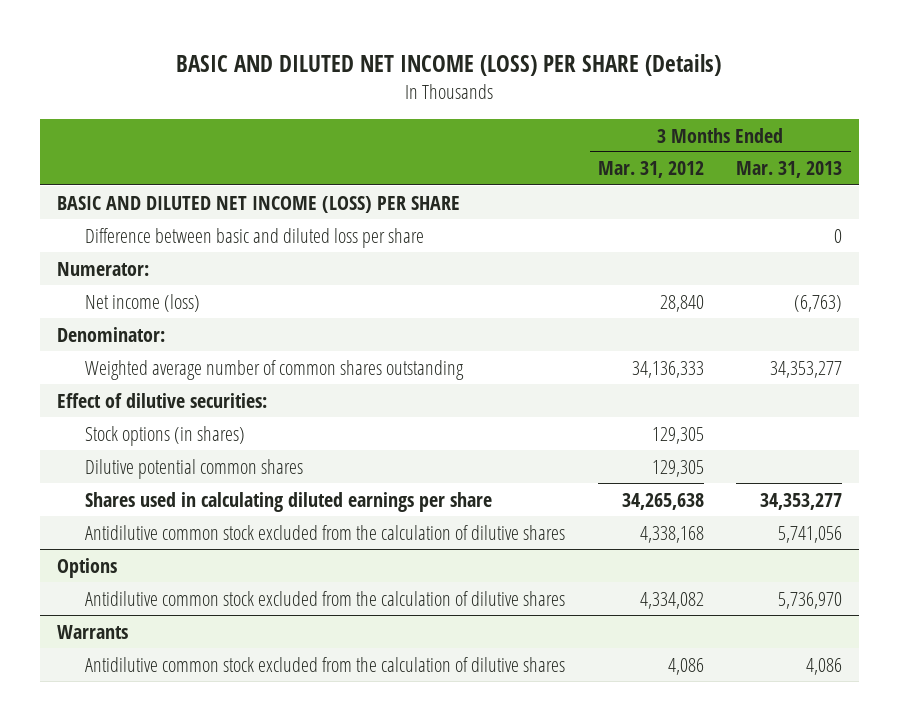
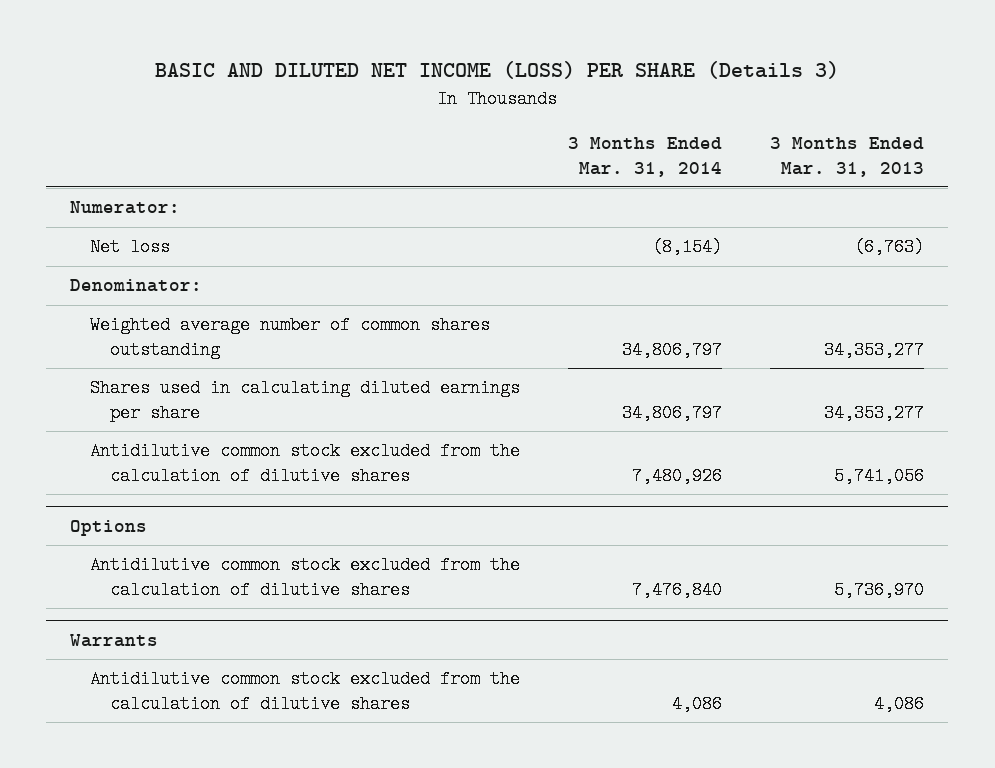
- BASIC AND DILUTED NET INCOME (LOSS) PER SHARE (Details)
+ BASIC AND DILUTED NET INCOME (LOSS) PER SHARE (Details 3)
- | 3 Months Ended Mar. 31, 2012 | 3 Months Ended Mar. 31, 2013
+ | 3 Months Ended Mar. 31, 2014 | 3 Months Ended Mar. 31, 2013
- BASIC AND DILUTED NET INCOME (LOSS) PER SHARE
- Difference between basic and diluted loss per share | | 0
- Net income (loss) | 28,840 | (6,763)
+ Net loss | (8,154) | (6,763)
- Effect of dilutive securities:
- Stock options (in shares) | 129,305 |
- Dilutive potential common shares | 129,305 |

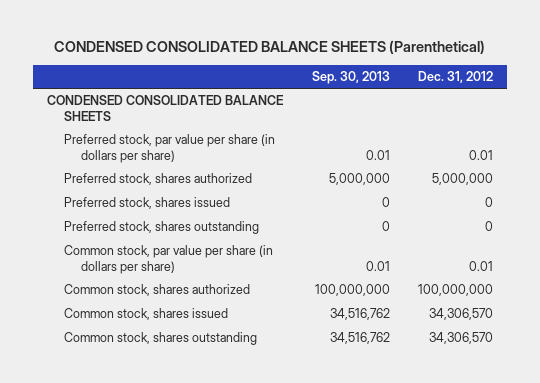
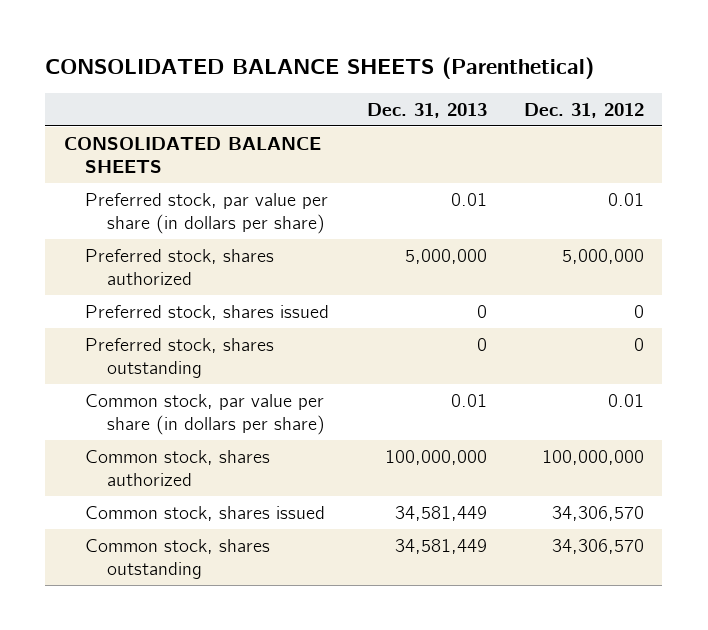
- CONDENSED CONSOLIDATED BALANCE SHEETS (Parenthetical)
+ CONSOLIDATED BALANCE SHEETS (Parenthetical)
- | Sep. 30, 2013 | Dec. 31, 2012
+ | Dec. 31, 2013 | Dec. 31, 2012
- CONDENSED CONSOLIDATED BALANCE SHEETS
+ CONSOLIDATED BALANCE SHEETS

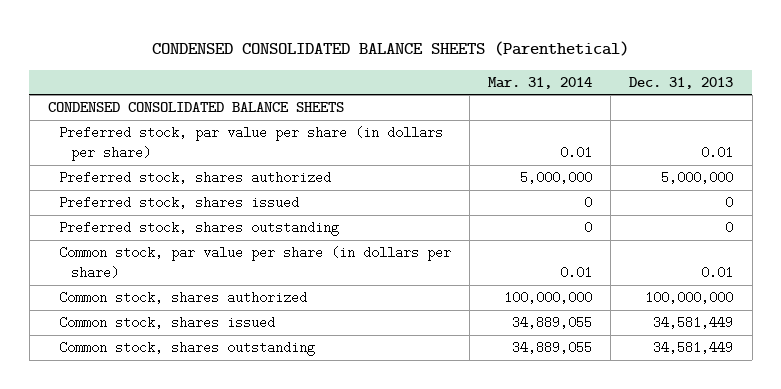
- CONSOLIDATED BALANCE SHEETS (Parenthetical)
+ CONDENSED CONSOLIDATED BALANCE SHEETS (Parenthetical)
- | Dec. 31, 2013 | Dec. 31, 2012
+ | Mar. 31, 2014 | Dec. 31, 2013
- CONSOLIDATED BALANCE SHEETS
+ CONDENSED CONSOLIDATED BALANCE SHEETS

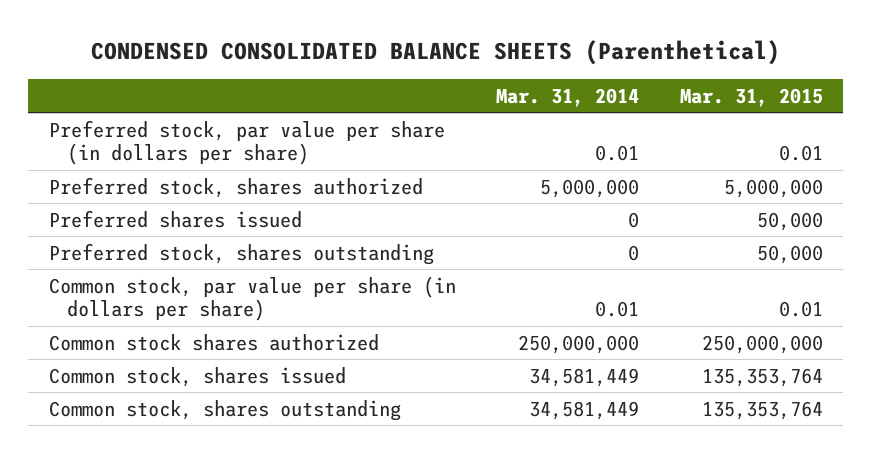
- | Mar. 31, 2014 | Dec. 31, 2013
+ | Mar. 31, 2014 | Mar. 31, 2015
- CONDENSED CONSOLIDATED BALANCE SHEETS
- Preferred stock, shares issued | 0 | 0
+ Preferred shares issued | 0 | 50,000
- Common stock, shares authorized | 100,000,000 | 100,000,000
- Common stock, shares issued | 34,889,055 | 34,581,449
- Common stock, shares outstanding | 34,889,055 | 34,581,449
+ Common stock shares authorized | 250,000,000 | 250,000,000
+ Common stock, shares issued | 34,581,449 | 135,353,764
+ Common stock, shares outstanding | 34,581,449 | 135,353,764

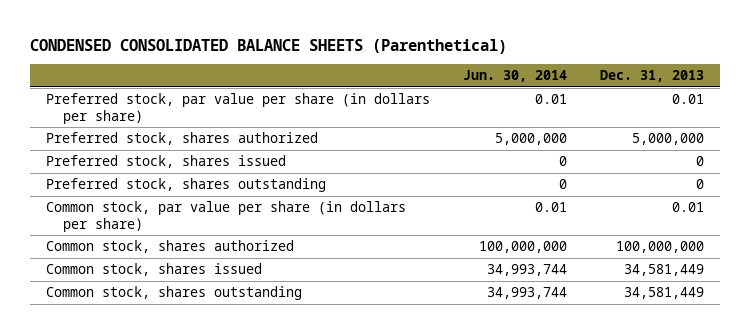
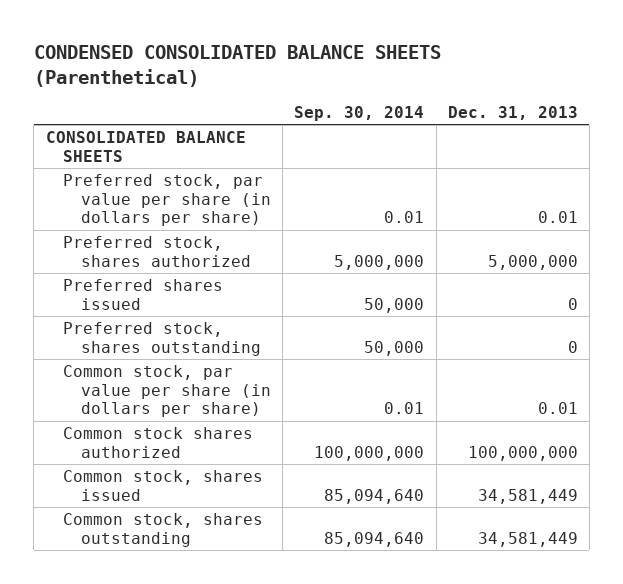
- | Jun. 30, 2014 | Dec. 31, 2013
+ | Sep. 30, 2014 | Dec. 31, 2013
+ CONSOLIDATED BALANCE SHEETS
- Preferred stock, shares issued | 0 | 0
+ Preferred shares issued | 50,000 | 0
- Common stock, shares authorized | 100,000,000 | 100,000,000
+ Common stock shares authorized | 100,000,000 | 100,000,000

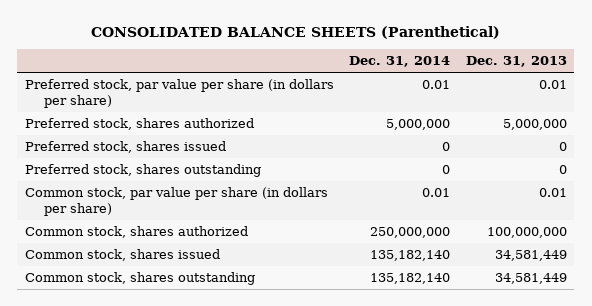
- CONDENSED CONSOLIDATED BALANCE SHEETS (Parenthetical)
+ CONSOLIDATED BALANCE SHEETS (Parenthetical)
- | Sep. 30, 2014 | Dec. 31, 2013
+ | Dec. 31, 2014 | Dec. 31, 2013
- CONSOLIDATED BALANCE SHEETS
- Preferred shares issued | 50,000 | 0
+ Preferred stock, shares issued | 0 | 0
- Common stock shares authorized | 100,000,000 | 100,000,000
+ Common stock, shares authorized | 250,000,000 | 100,000,000

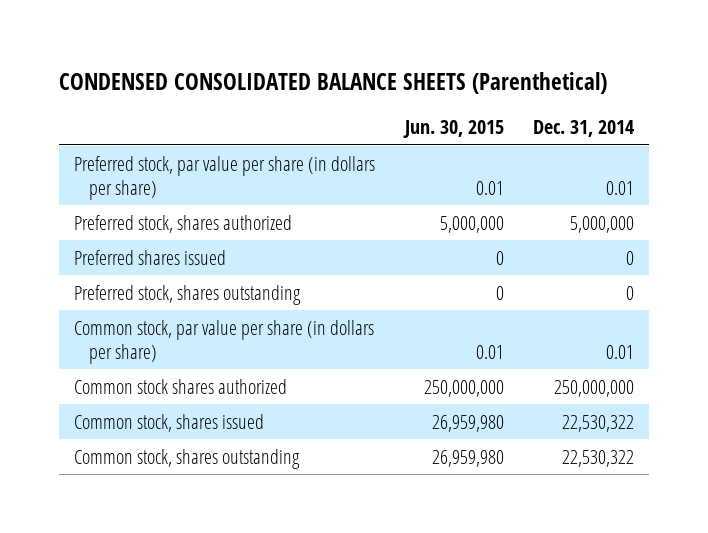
- CONSOLIDATED BALANCE SHEETS (Parenthetical)
+ CONDENSED CONSOLIDATED BALANCE SHEETS (Parenthetical)
- | Dec. 31, 2014 | Dec. 31, 2013
+ | Jun. 30, 2015 | Dec. 31, 2014
- Preferred stock, shares issued | 0 | 0
+ Preferred shares issued | 0 | 0
- Common stock, shares authorized | 250,000,000 | 100,000,000
- Common stock, shares issued | 135,182,140 | 34,581,449
- Common stock, shares outstanding | 135,182,140 | 34,581,449
+ Common stock shares authorized | 250,000,000 | 250,000,000
+ Common stock, shares issued | 26,959,980 | 22,530,322
+ Common stock, shares outstanding | 26,959,980 | 22,530,322

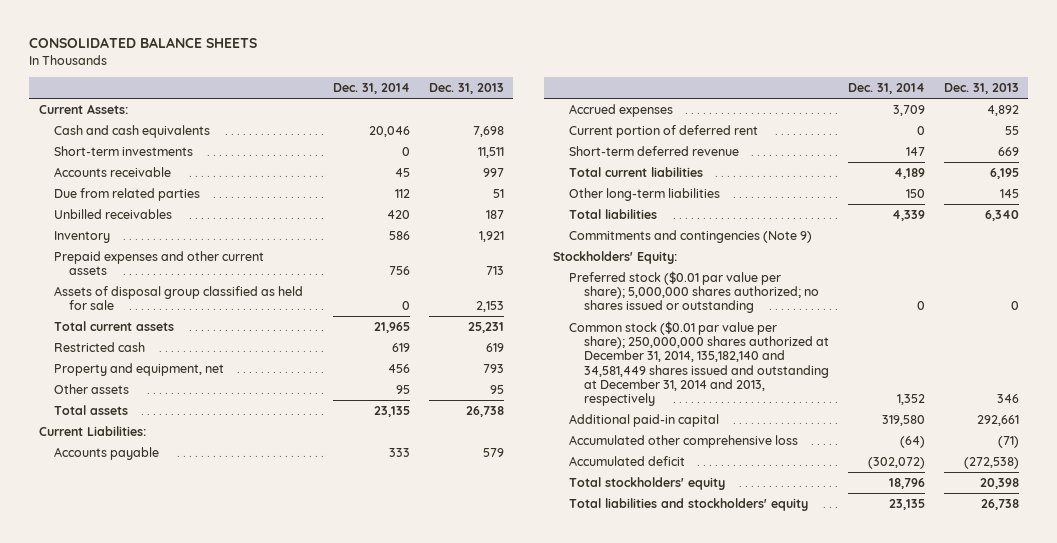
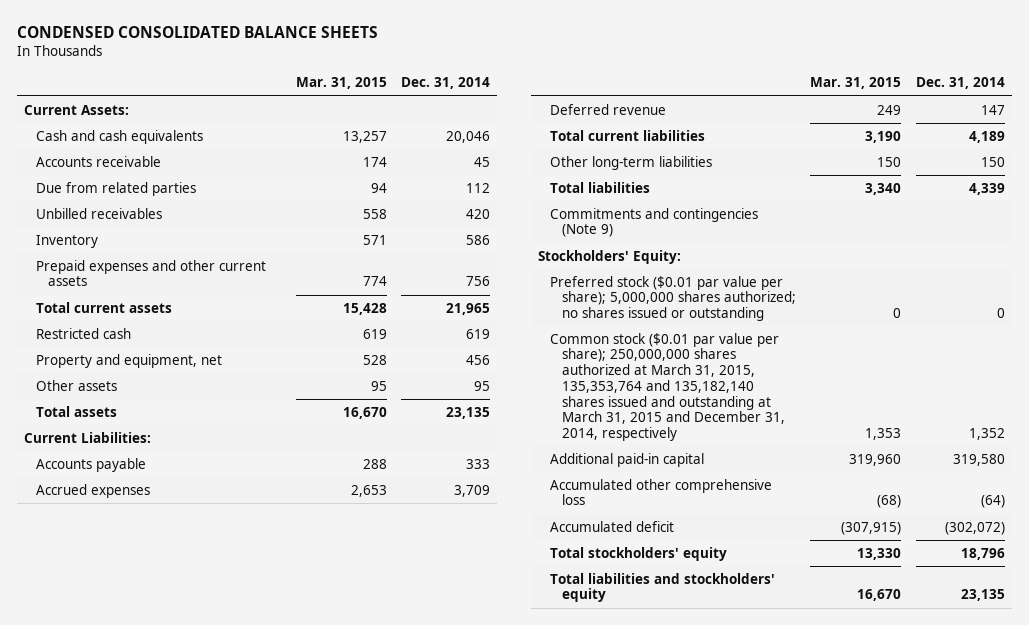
- CONSOLIDATED BALANCE SHEETS
+ CONDENSED CONSOLIDATED BALANCE SHEETS
- | Dec. 31, 2014 | Dec. 31, 2013
+ | Mar. 31, 2015 | Dec. 31, 2014
- Short-term investments | 0 | 11,511
- Assets of disposal group classified as held for sale | 0 | 2,153
- Current portion of deferred rent | 0 | 55
- Short-term deferred revenue | 147 | 669
+ Deferred revenue | 249 | 147
- Common stock ($0.01 par value per share); 250,000,000 shares authorized at December 31, 2014, 135,182,140 and 34,581,449 shares issued and outstanding at December 31, 2014 and 2013, respectively | 1,352 | 346
+ Common stock ($0.01 par value per share); 250,000,000 shares authorized at March 31, 2015, 135,353,764 and 135,182,140 shares issued and outstanding at March 31, 2015 and December 31, 2014, respectively | 1,353 | 1,352

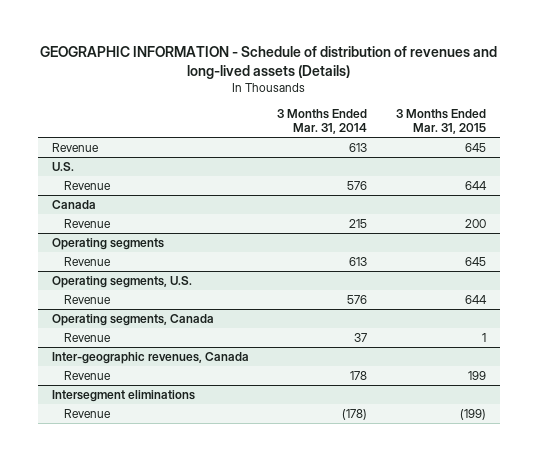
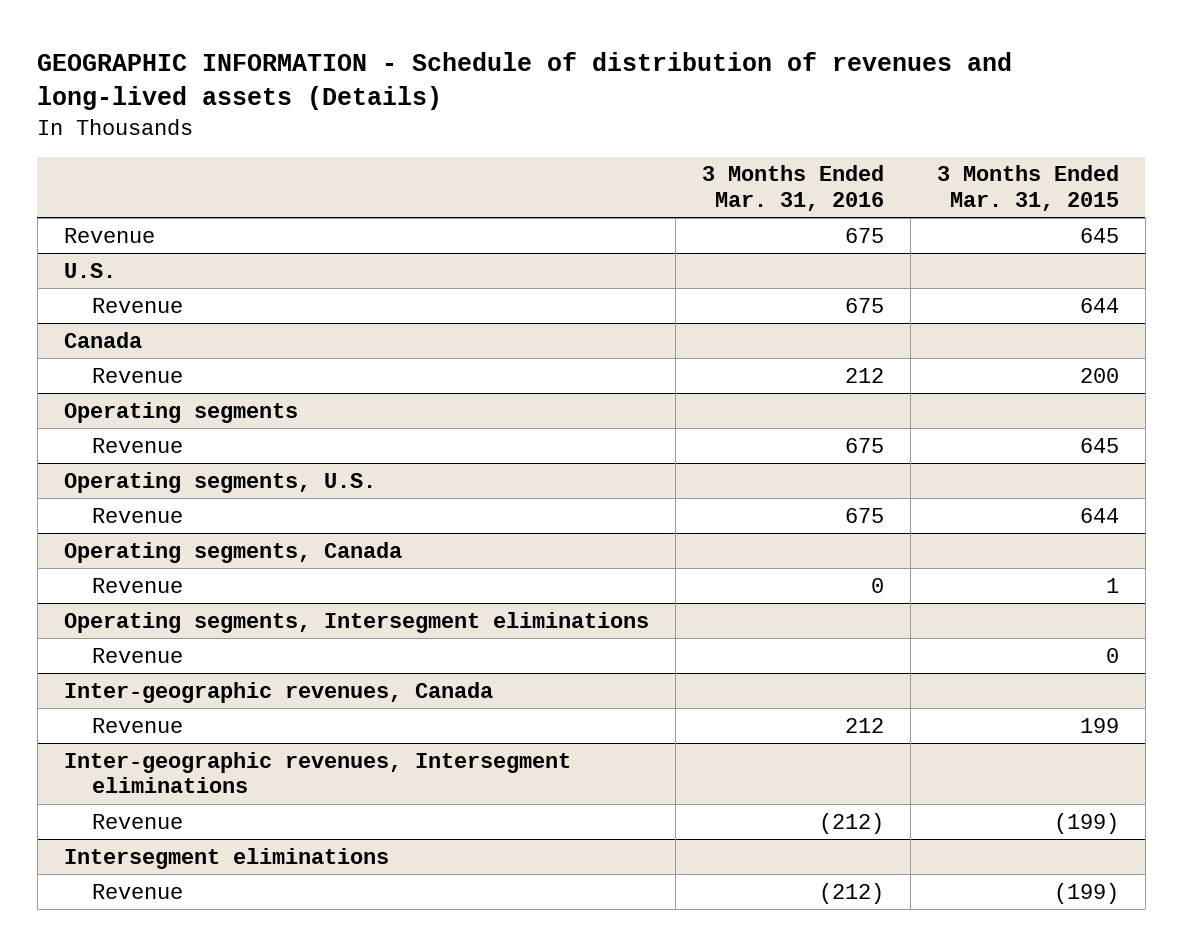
- | 3 Months Ended Mar. 31, 2014 | 3 Months Ended Mar. 31, 2015
+ | 3 Months Ended Mar. 31, 2016 | 3 Months Ended Mar. 31, 2015
+ Operating segments, Intersegment eliminations
+ Revenue | | 0
+ Inter-geographic revenues, Intersegment eliminations
+ Revenue | (212) | (199)

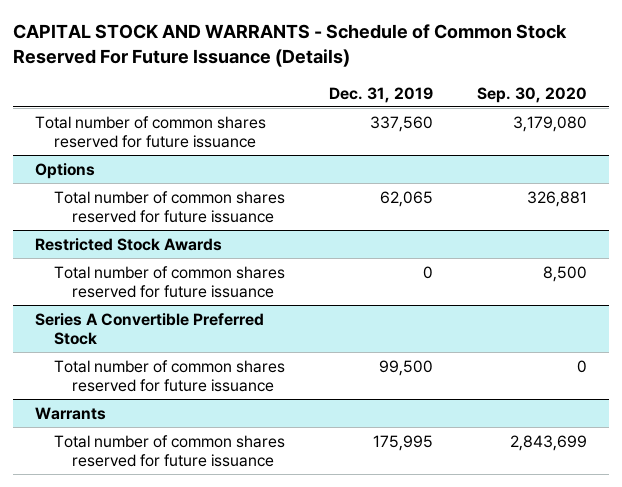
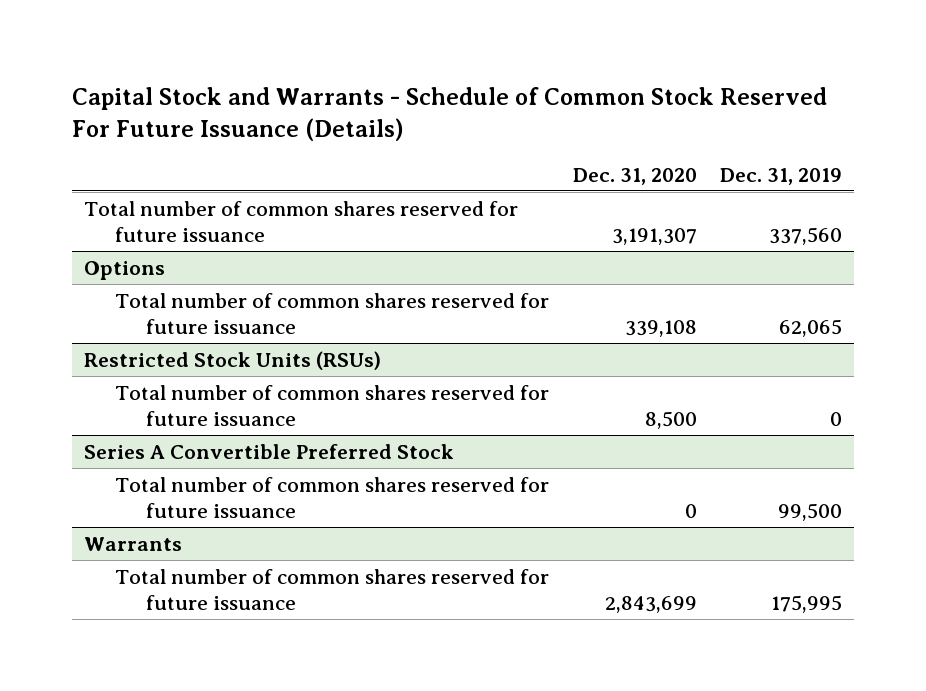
- CAPITAL STOCK AND WARRANTS - Schedule of Common Stock Reserved For Future Issuance (Details)
+ Capital Stock and Warrants - Schedule of Common Stock Reserved For Future Issuance (Details)
- | Dec. 31, 2019 | Sep. 30, 2020
+ | Dec. 31, 2020 | Dec. 31, 2019
- Restricted Stock Awards
+ Restricted Stock Units (RSUs)

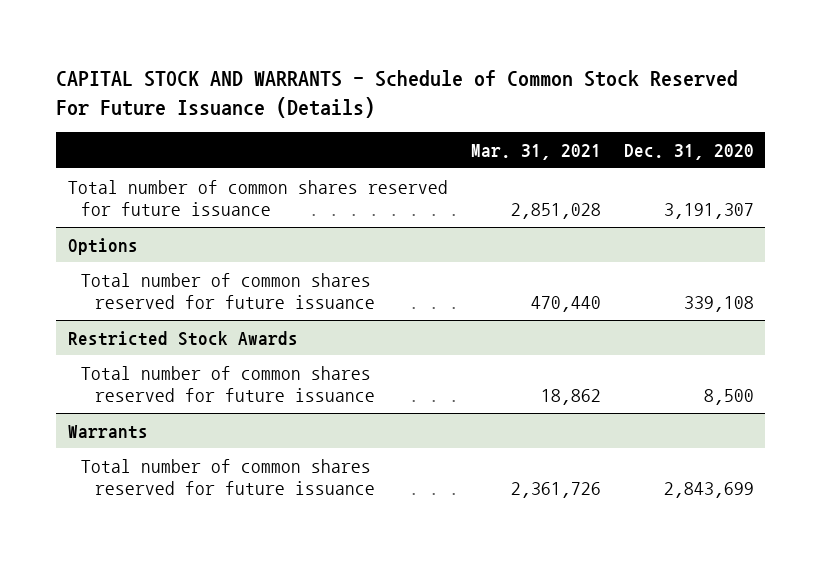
- Capital Stock and Warrants - Schedule of Common Stock Reserved For Future Issuance (Details)
+ CAPITAL STOCK AND WARRANTS - Schedule of Common Stock Reserved For Future Issuance (Details)
- | Dec. 31, 2020 | Dec. 31, 2019
+ | Mar. 31, 2021 | Dec. 31, 2020
- Restricted Stock Units (RSUs)
+ Restricted Stock Awards
- Series A Convertible Preferred Stock
- Total number of common shares reserved for future issuance | 0 | 99,500

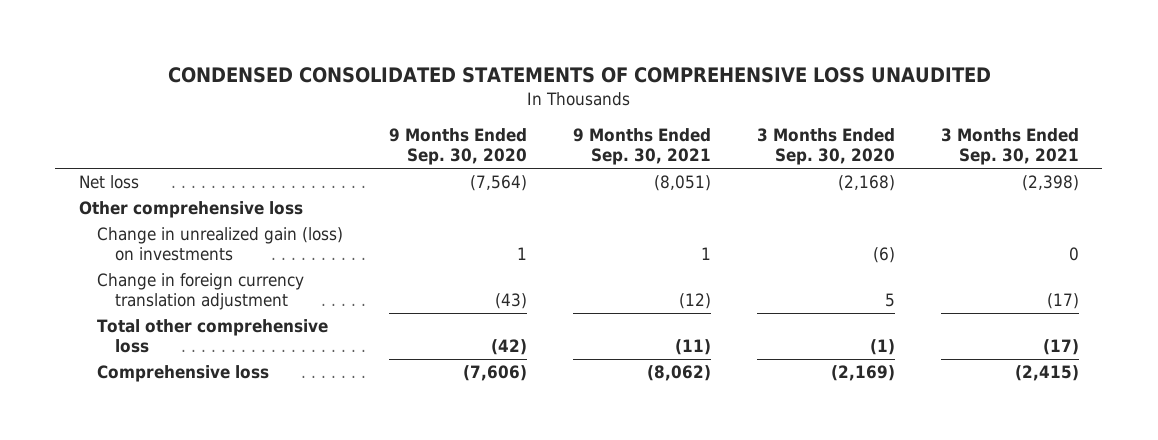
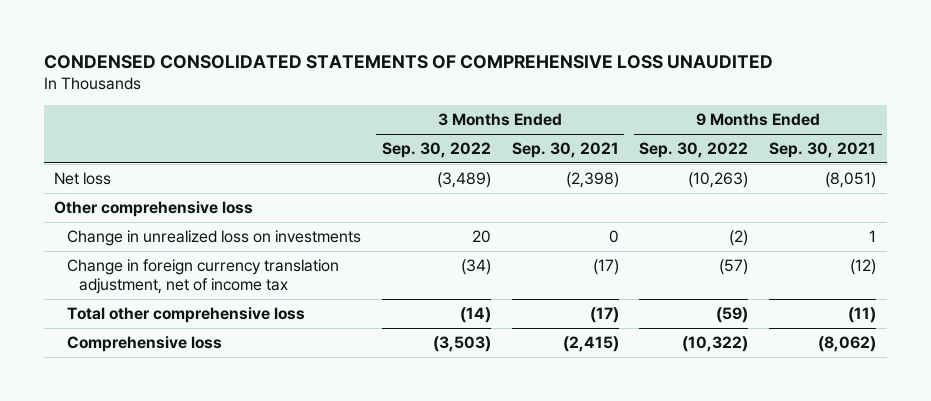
- | 9 Months Ended Sep. 30, 2020 | 9 Months Ended Sep. 30, 2021 | 3 Months Ended Sep. 30, 2020 | 3 Months Ended Sep. 30, 2021
+ | 3 Months Ended Sep. 30, 2022 | 3 Months Ended Sep. 30, 2021 | 9 Months Ended Sep. 30, 2022 | 9 Months Ended Sep. 30, 2021
- Change in unrealized gain (loss) on investments | 1 | 1 | (6) | 0
- Change in foreign currency translation adjustment | (43) | (12) | 5 | (17)
+ Change in unrealized loss on investments | 20 | 0 | (2) | 1
+ Change in foreign currency translation adjustment, net of income tax | (34) | (17) | (57) | (12)

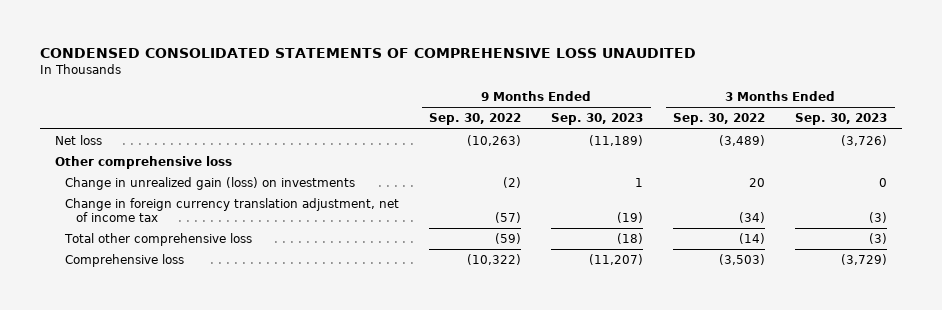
- | 3 Months Ended Sep. 30, 2022 | 3 Months Ended Sep. 30, 2021 | 9 Months Ended Sep. 30, 2022 | 9 Months Ended Sep. 30, 2021
+ | 9 Months Ended Sep. 30, 2022 | 9 Months Ended Sep. 30, 2023 | 3 Months Ended Sep. 30, 2022 | 3 Months Ended Sep. 30, 2023
- Change in unrealized loss on investments | 20 | 0 | (2) | 1
+ Change in unrealized gain (loss) on investments | (2) | 1 | 20 | 0

